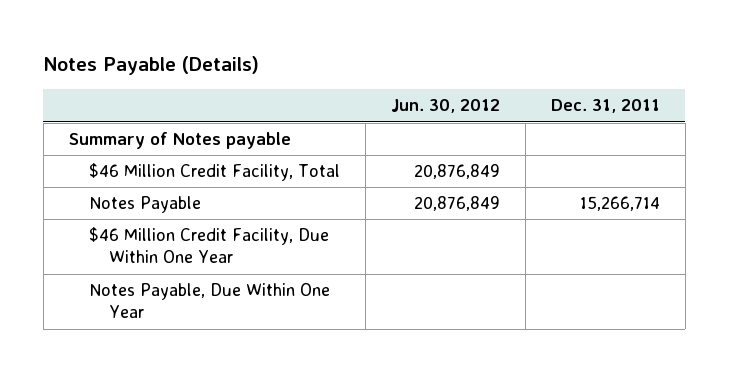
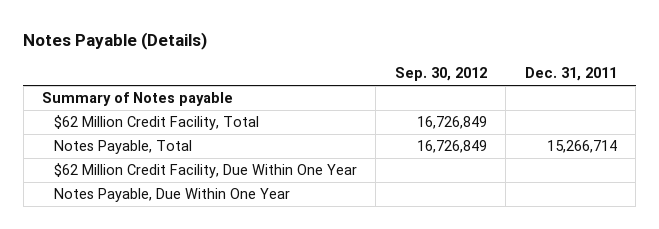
- | Jun. 30, 2012 | Dec. 31, 2011
+ | Sep. 30, 2012 | Dec. 31, 2011
- $46 Million Credit Facility, Total | 20,876,849 |
- Notes Payable | 20,876,849 | 15,266,714
- $46 Million Credit Facility, Due Within One Year
+ $62 Million Credit Facility, Total | 16,726,849 |
+ Notes Payable, Total | 16,726,849 | 15,266,714
+ $62 Million Credit Facility, Due Within One Year

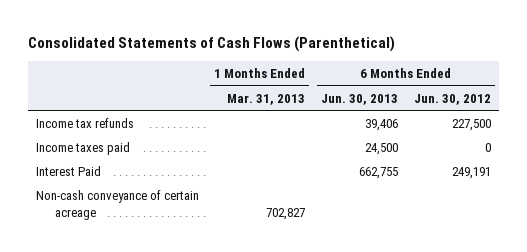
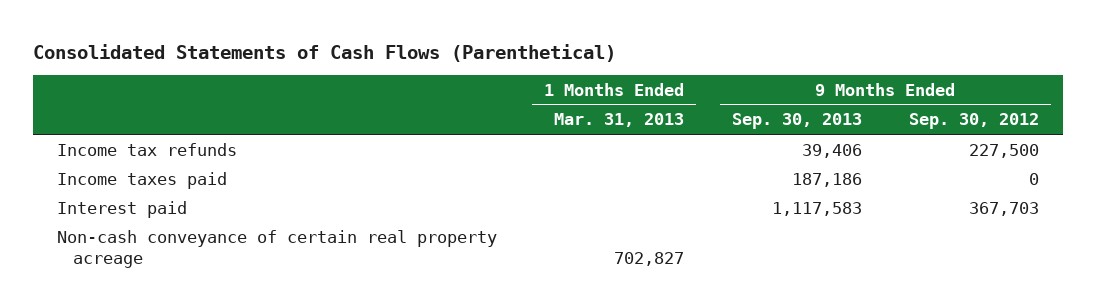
- | 1 Months Ended Mar. 31, 2013 | 6 Months Ended Jun. 30, 2013 | 6 Months Ended Jun. 30, 2012
+ | 1 Months Ended Mar. 31, 2013 | 9 Months Ended Sep. 30, 2013 | 9 Months Ended Sep. 30, 2012
- Interest Paid | | 662,755 | 249,191
- Non-cash conveyance of certain acreage | 702,827 | |
+ Interest paid | | 1,117,583 | 367,703
+ Non-cash conveyance of certain real property acreage | 702,827 | |

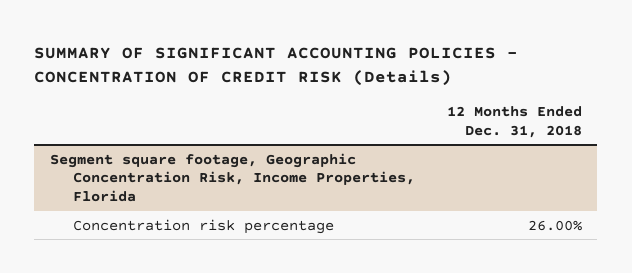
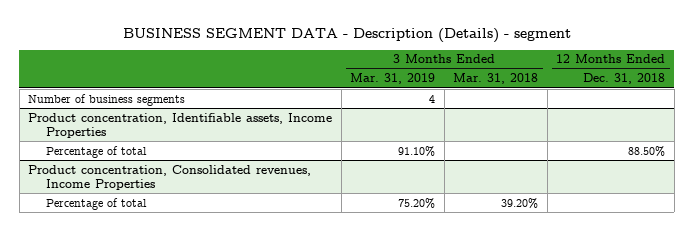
- SUMMARY OF SIGNIFICANT ACCOUNTING POLICIES - CONCENTRATION OF CREDIT RISK (Details)
+ BUSINESS SEGMENT DATA - Description (Details) - segment
- | 12 Months Ended Dec. 31, 2018
+ | 3 Months Ended Mar. 31, 2019 | 3 Months Ended Mar. 31, 2018 | 12 Months Ended Dec. 31, 2018
- Segment square footage, Geographic Concentration Risk, Income Properties, Florida
- Concentration risk percentage | 26.00%
+ Number of business segments | 4 | |
+ Product concentration, Identifiable assets, Income Properties
+ Percentage of total | 91.10% | | 88.50%
+ Product concentration, Consolidated revenues, Income Properties
+ Percentage of total | 75.20% | 39.20% |

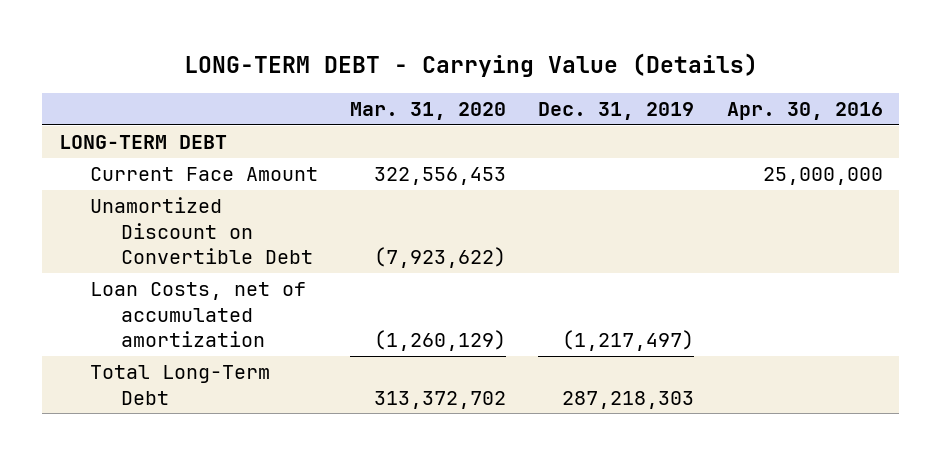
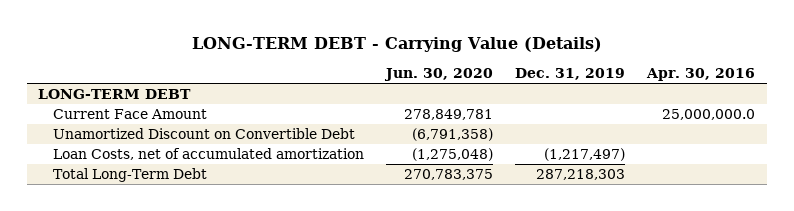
- | Mar. 31, 2020 | Dec. 31, 2019 | Apr. 30, 2016
+ | Jun. 30, 2020 | Dec. 31, 2019 | Apr. 30, 2016
- Current Face Amount | 322,556,453 | | 25,000,000
+ Current Face Amount | 278,849,781 | | 25,000,000.0

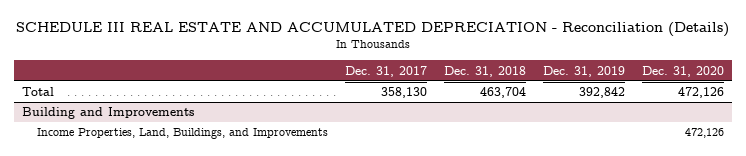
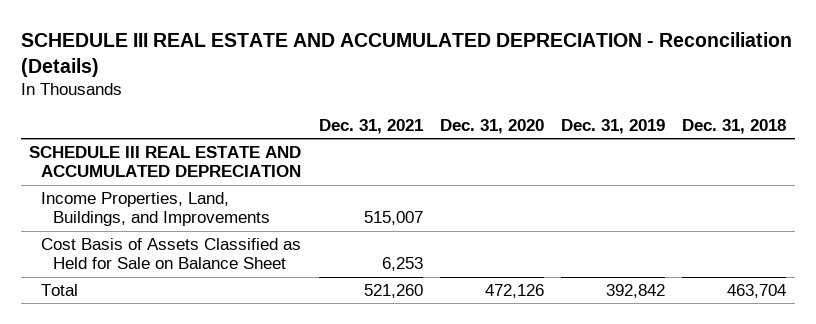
- | Dec. 31, 2017 | Dec. 31, 2018 | Dec. 31, 2019 | Dec. 31, 2020
+ | Dec. 31, 2021 | Dec. 31, 2020 | Dec. 31, 2019 | Dec. 31, 2018
+ SCHEDULE III REAL ESTATE AND ACCUMULATED DEPRECIATION
+ Income Properties, Land, Buildings, and Improvements | 515,007 | | |
+ Cost Basis of Assets Classified as Held for Sale on Balance Sheet | 6,253 | | |
- Building and Improvements
- Income Properties, Land, Buildings, and Improvements | | | | 472,126

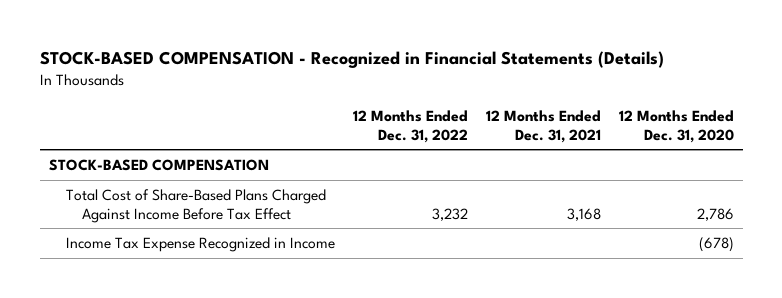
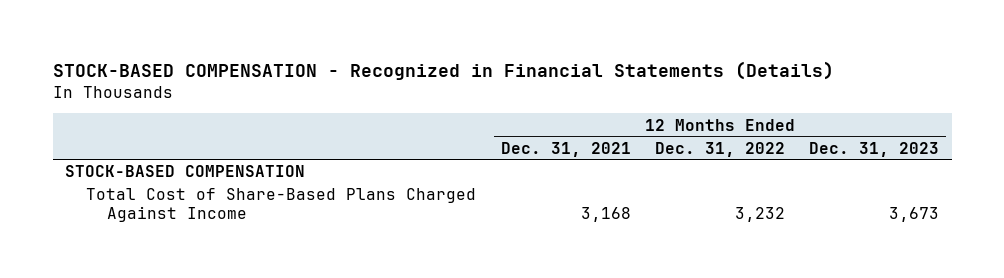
- | 12 Months Ended Dec. 31, 2022 | 12 Months Ended Dec. 31, 2021 | 12 Months Ended Dec. 31, 2020
+ | 12 Months Ended Dec. 31, 2021 | 12 Months Ended Dec. 31, 2022 | 12 Months Ended Dec. 31, 2023
- Total Cost of Share-Based Plans Charged Against Income Before Tax Effect | 3,232 | 3,168 | 2,786
- Income Tax Expense Recognized in Income | | | (678)
+ Total Cost of Share-Based Plans Charged Against Income | 3,168 | 3,232 | 3,673

